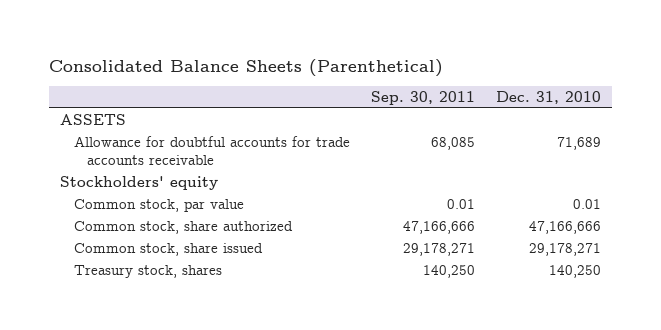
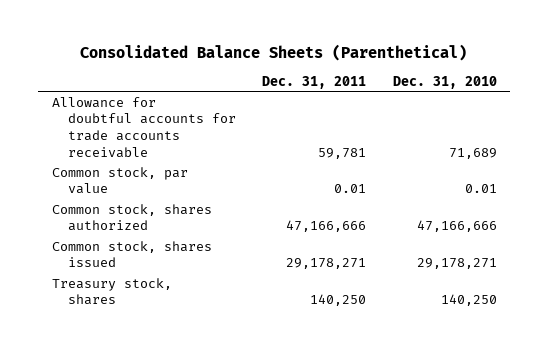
- | Sep. 30, 2011 | Dec. 31, 2010
+ | Dec. 31, 2011 | Dec. 31, 2010
- ASSETS
- Stockholders' equity
- Common stock, share authorized | 47,166,666 | 47,166,666
- Common stock, share issued | 29,178,271 | 29,178,271
+ Common stock, shares authorized | 47,166,666 | 47,166,666
+ Common stock, shares issued | 29,178,271 | 29,178,271

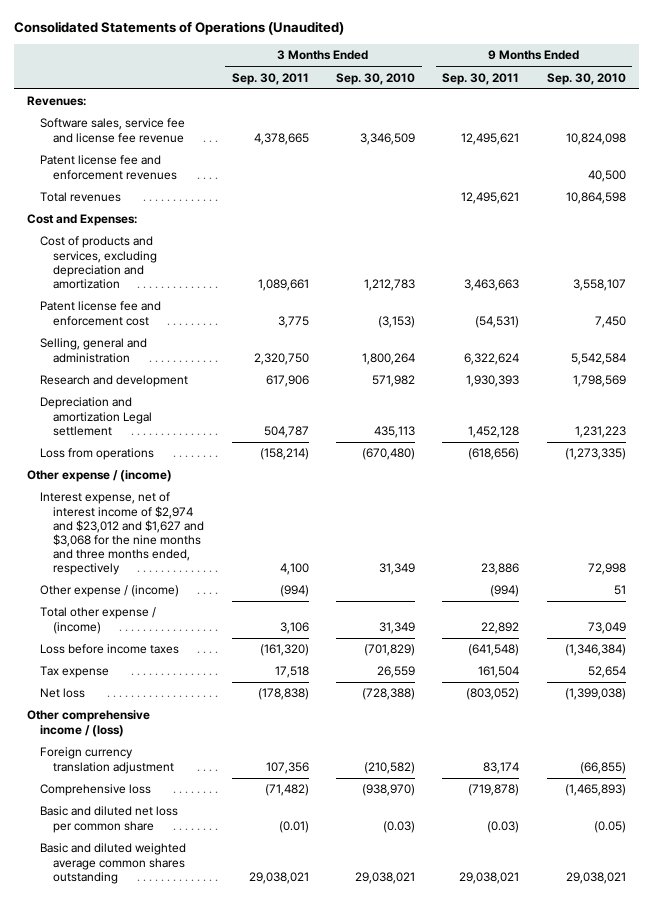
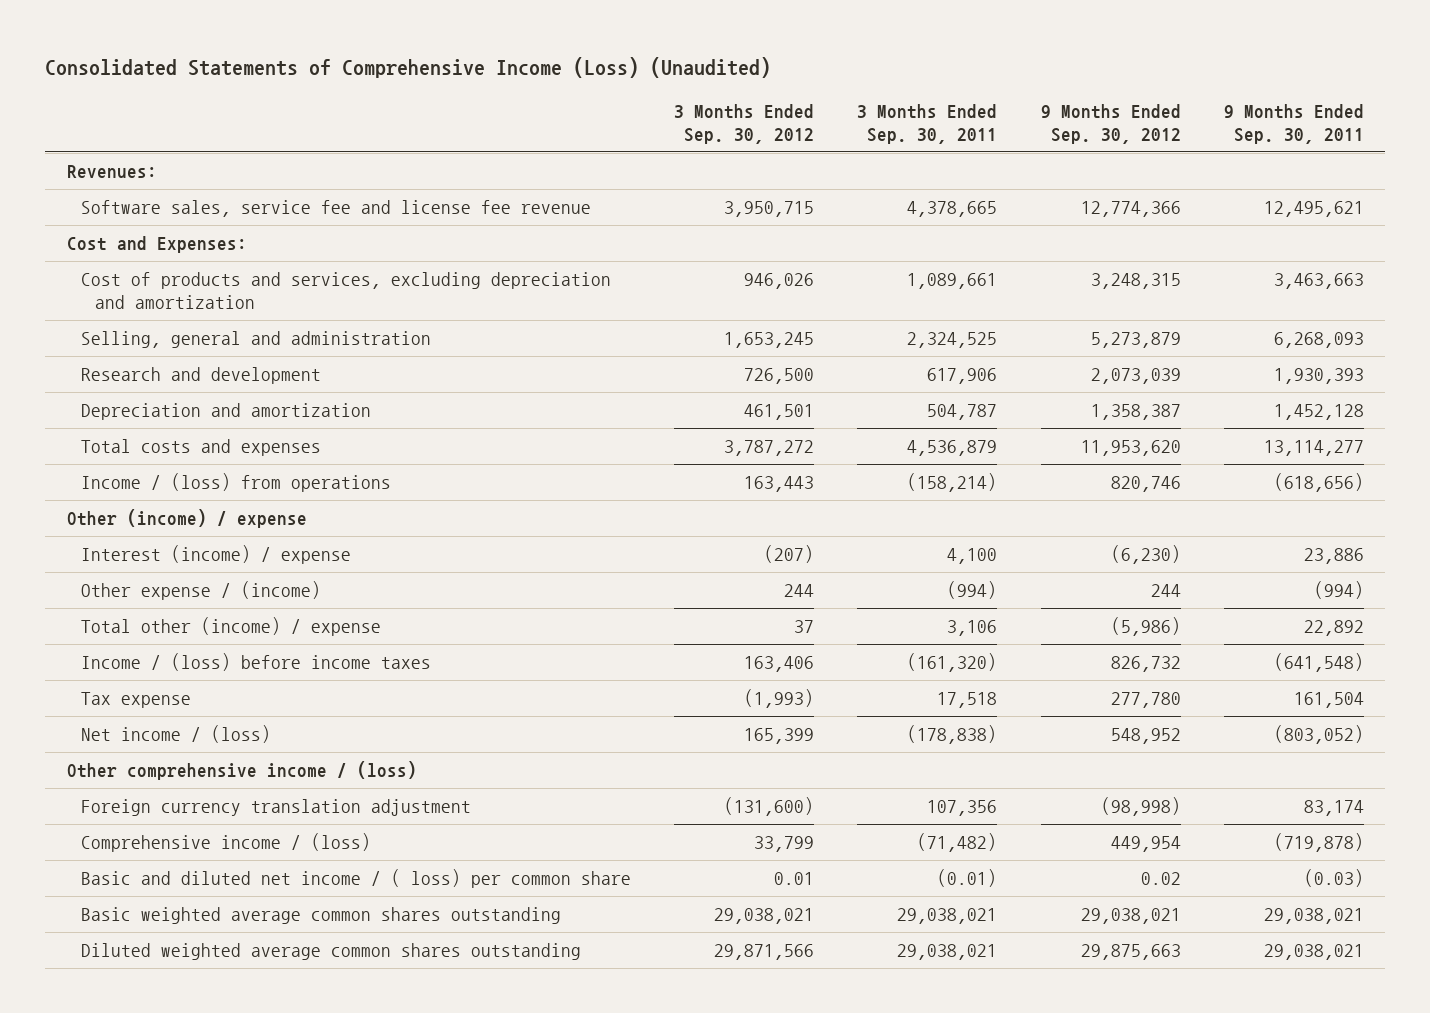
- Consolidated Statements of Operations (Unaudited)
+ Consolidated Statements of Comprehensive Income (Loss) (Unaudited)
- | 3 Months Ended Sep. 30, 2011 | 3 Months Ended Sep. 30, 2010 | 9 Months Ended Sep. 30, 2011 | 9 Months Ended Sep. 30, 2010
+ | 3 Months Ended Sep. 30, 2012 | 3 Months Ended Sep. 30, 2011 | 9 Months Ended Sep. 30, 2012 | 9 Months Ended Sep. 30, 2011
- Patent license fee and enforcement revenues | | | | 40,500
- Total revenues | | | 12,495,621 | 10,864,598
- Patent license fee and enforcement cost | 3,775 | (3,153) | (54,531) | 7,450
- Selling, general and administration | 2,320,750 | 1,800,264 | 6,322,624 | 5,542,584
+ Selling, general and administration | 1,653,245 | 2,324,525 | 5,273,879 | 6,268,093
- Depreciation and amortization Legal settlement | 504,787 | 435,113 | 1,452,128 | 1,231,223
- Loss from operations | (158,214) | (670,480) | (618,656) | (1,273,335)
- Other expense / (income)
- Interest expense, net of interest income of $2,974 and $23,012 and $1,627 and $3,068 for the nine months and three months ended, respectively | 4,100 | 31,349 | 23,886 | 72,998
+ Depreciation and amortization | 461,501 | 504,787 | 1,358,387 | 1,452,128
+ Total costs and expenses | 3,787,272 | 4,536,879 | 11,953,620 | 13,114,277
+ Income / (loss) from operations | 163,443 | (158,214) | 820,746 | (618,656)
+ Other (income) / expense
+ Interest (income) / expense | (207) | 4,100 | (6,230) | 23,886
- Total other expense / (income) | 3,106 | 31,349 | 22,892 | 73,049
- Loss before income taxes | (161,320) | (701,829) | (641,548) | (1,346,384)
+ Total other (income) / expense | 37 | 3,106 | (5,986) | 22,892
+ Income / (loss) before income taxes | 163,406 | (161,320) | 826,732 | (641,548)
- Net loss | (178,838) | (728,388) | (803,052) | (1,399,038)
+ Net income / (loss) | 165,399 | (178,838) | 548,952 | (803,052)
- Comprehensive loss | (71,482) | (938,970) | (719,878) | (1,465,893)
- Basic and diluted net loss per common share | (0.01) | (0.03) | (0.03) | (0.05)
- Basic and diluted weighted average common shares outstanding | 29,038,021 | 29,038,021 | 29,038,021 | 29,038,021
+ Comprehensive income / (loss) | 33,799 | (71,482) | 449,954 | (719,878)
+ Basic and diluted net income / ( loss) per common share | 0.01 | (0.01) | 0.02 | (0.03)
+ Basic weighted average common shares outstanding | 29,038,021 | 29,038,021 | 29,038,021 | 29,038,021
+ Diluted weighted average common shares outstanding | 29,871,566 | 29,038,021 | 29,875,663 | 29,038,021

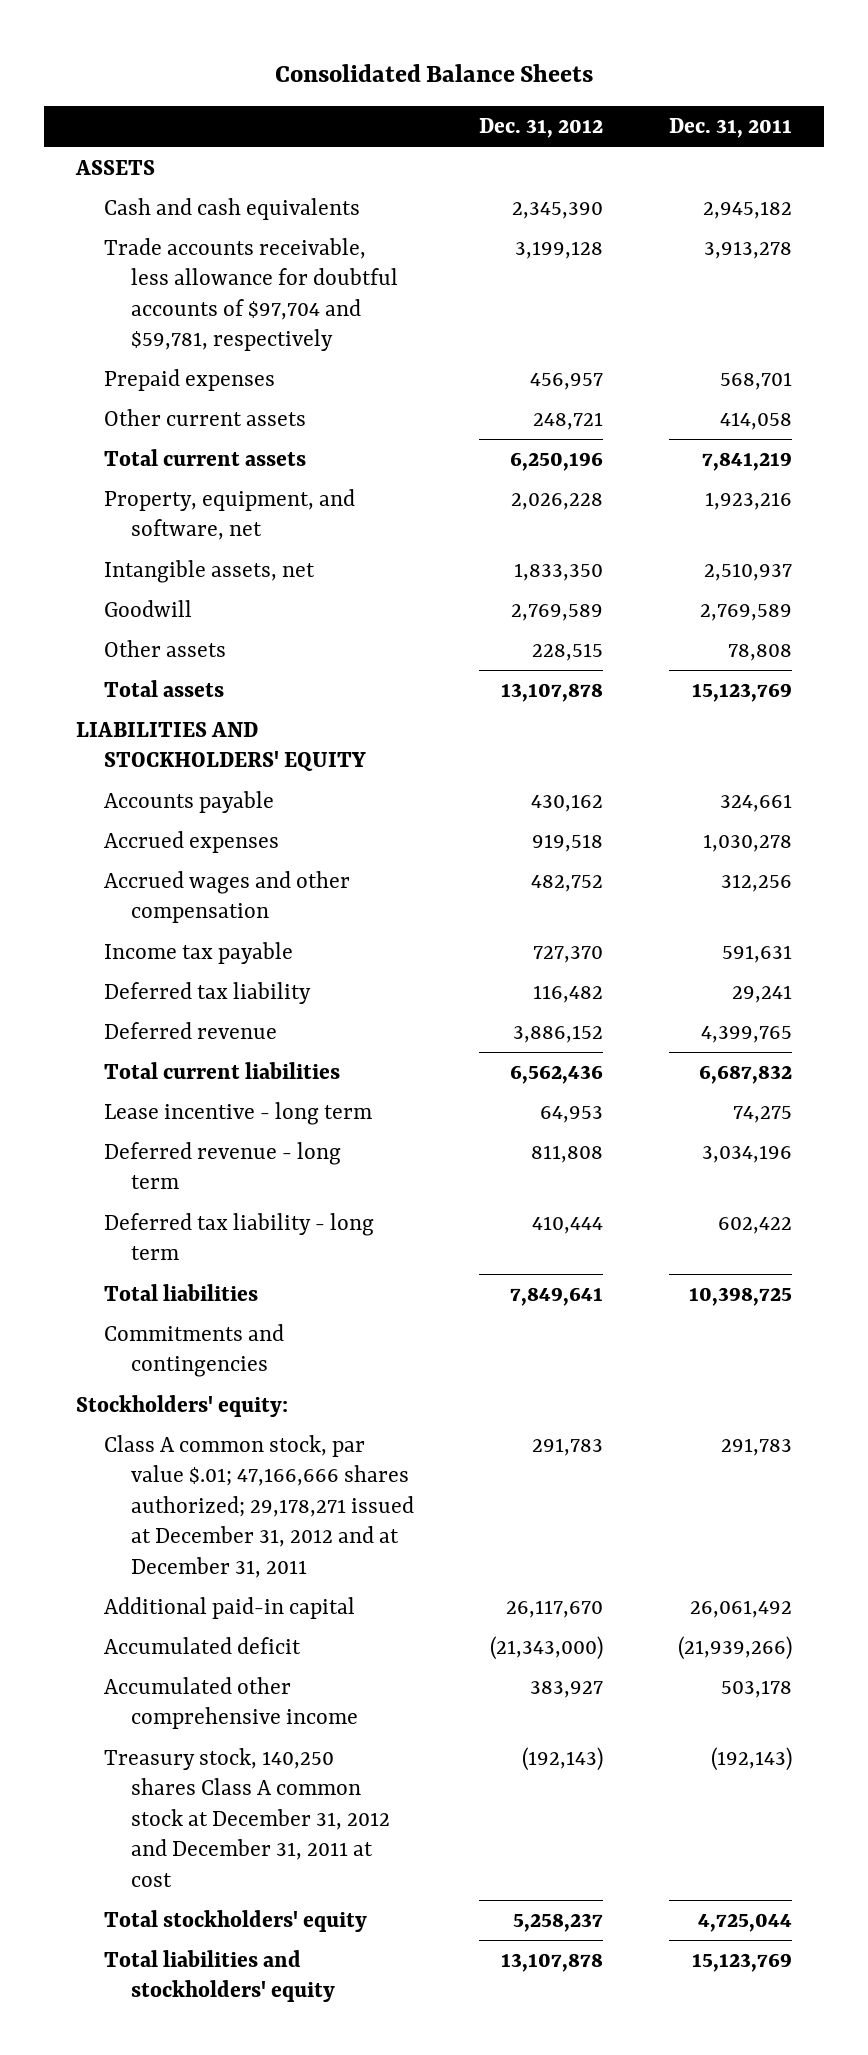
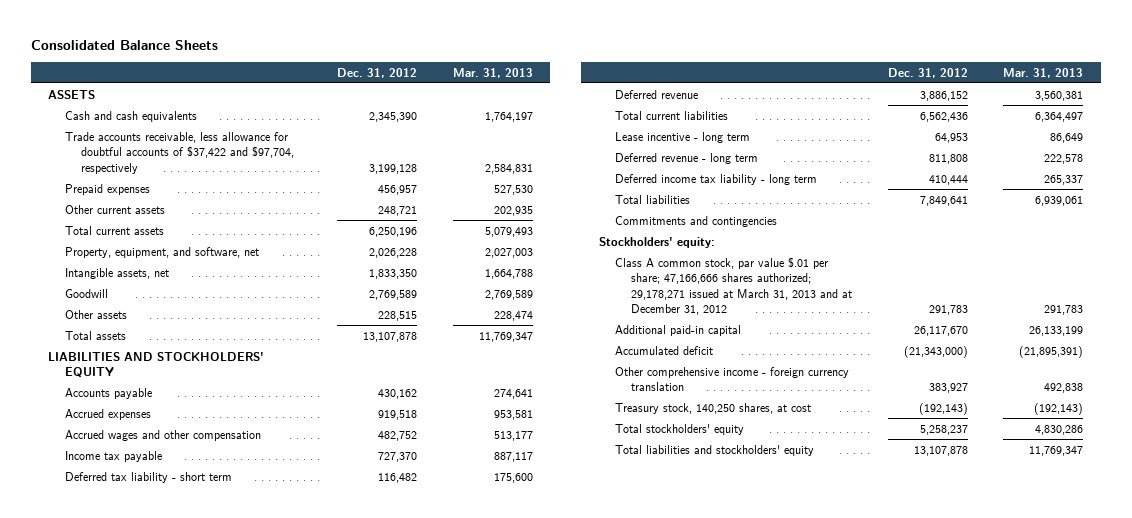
- | Dec. 31, 2012 | Dec. 31, 2011
+ | Dec. 31, 2012 | Mar. 31, 2013
- Trade accounts receivable, less allowance for doubtful accounts of $97,704 and $59,781, respectively | 3,199,128 | 3,913,278
+ Trade accounts receivable, less allowance for doubtful accounts of $37,422 and $97,704, respectively | 3,199,128 | 2,584,831
- Deferred tax liability | 116,482 | 29,241
+ Deferred tax liability - short term | 116,482 | 175,600
- Deferred tax liability - long term | 410,444 | 602,422
+ Deferred income tax liability - long term | 410,444 | 265,337
- Class A common stock, par value $.01; 47,166,666 shares authorized; 29,178,271 issued at December 31, 2012 and at December 31, 2011 | 291,783 | 291,783
+ Class A common stock, par value $.01 per share; 47,166,666 shares authorized; 29,178,271 issued at March 31, 2013 and at December 31, 2012 | 291,783 | 291,783
- Accumulated other comprehensive income | 383,927 | 503,178
- Treasury stock, 140,250 shares Class A common stock at December 31, 2012 and December 31, 2011 at cost | (192,143) | (192,143)
+ Other comprehensive income - foreign currency translation | 383,927 | 492,838
+ Treasury stock, 140,250 shares, at cost | (192,143) | (192,143)

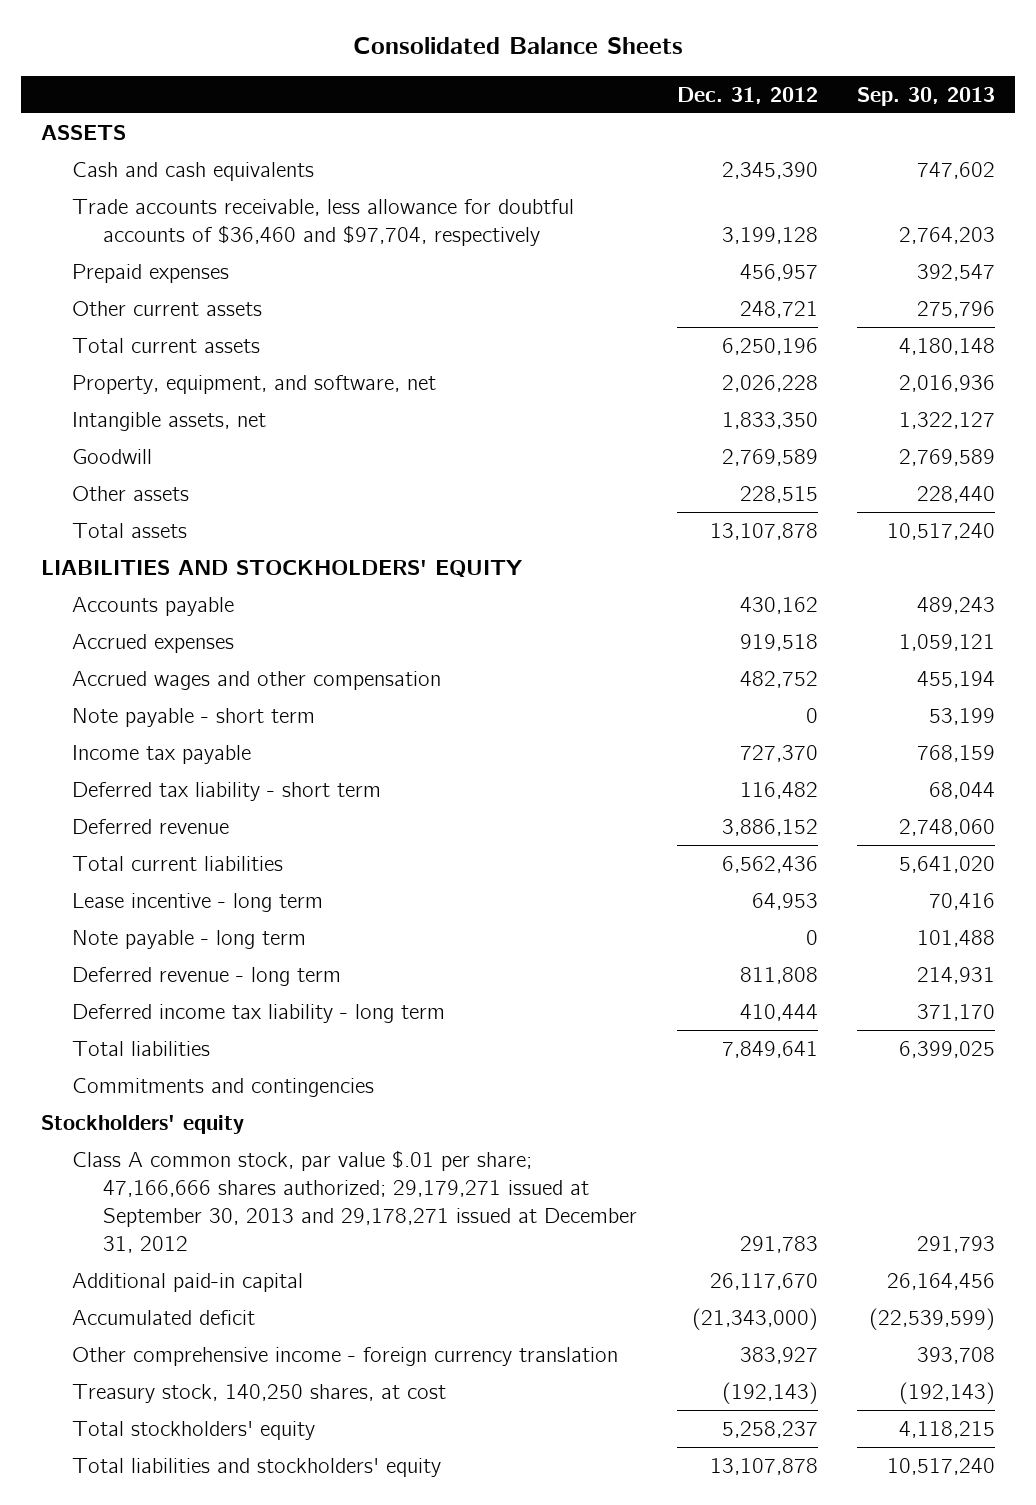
- | Dec. 31, 2012 | Mar. 31, 2013
+ | Dec. 31, 2012 | Sep. 30, 2013
- Trade accounts receivable, less allowance for doubtful accounts of $37,422 and $97,704, respectively | 3,199,128 | 2,584,831
+ Trade accounts receivable, less allowance for doubtful accounts of $36,460 and $97,704, respectively | 3,199,128 | 2,764,203
+ Note payable - short term | 0 | 53,199
+ Note payable - long term | 0 | 101,488
- Stockholders' equity:
- Class A common stock, par value $.01 per share; 47,166,666 shares authorized; 29,178,271 issued at March 31, 2013 and at December 31, 2012 | 291,783 | 291,783
+ Stockholders' equity
+ Class A common stock, par value $.01 per share; 47,166,666 shares authorized; 29,179,271 issued at September 30, 2013 and 29,178,271 issued at December 31, 2012 | 291,783 | 291,793

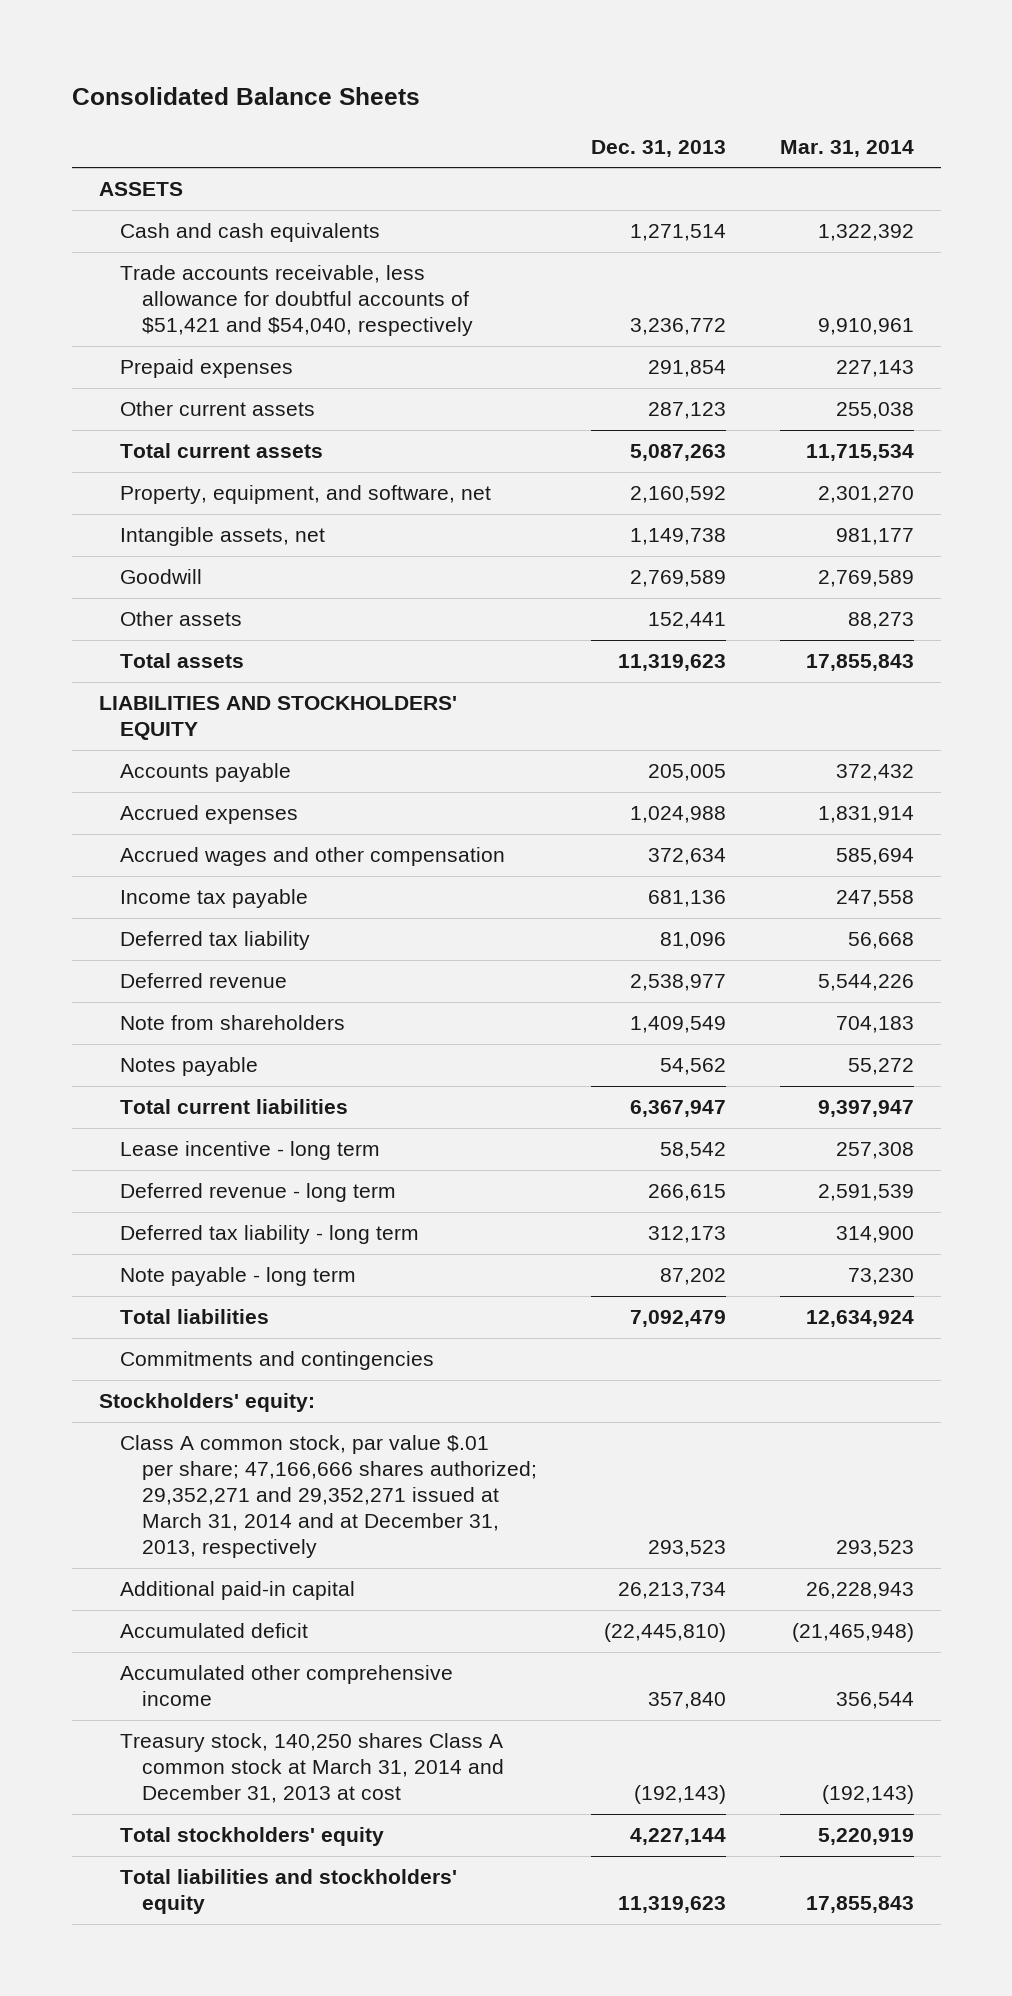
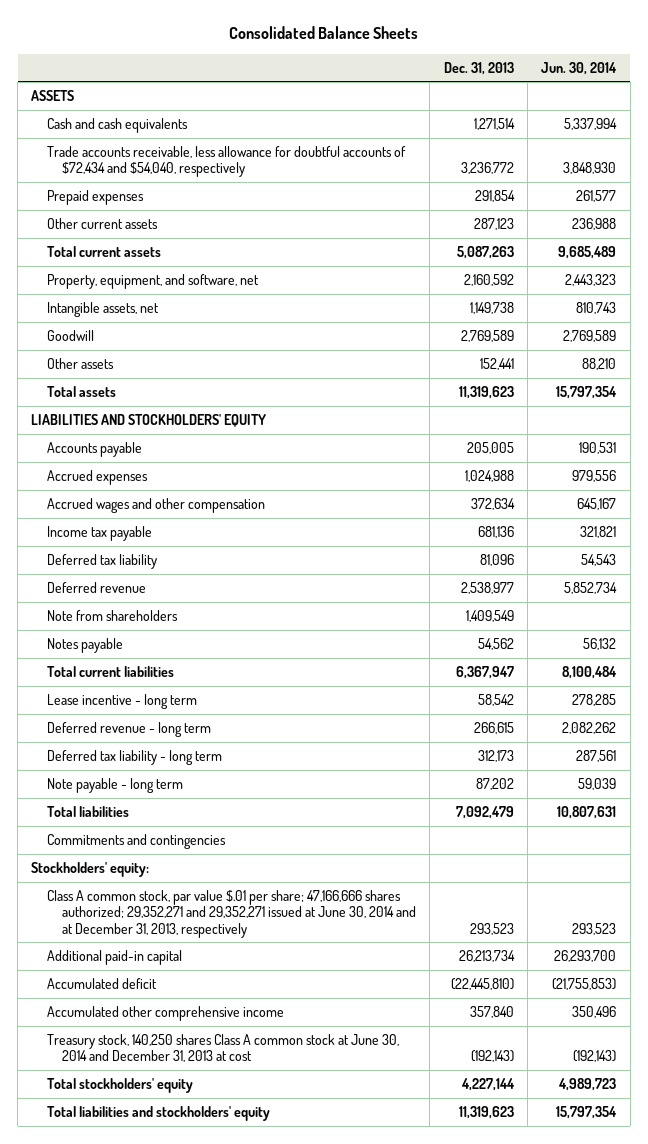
- | Dec. 31, 2013 | Mar. 31, 2014
+ | Dec. 31, 2013 | Jun. 30, 2014
- Trade accounts receivable, less allowance for doubtful accounts of $51,421 and $54,040, respectively | 3,236,772 | 9,910,961
+ Trade accounts receivable, less allowance for doubtful accounts of $72,434 and $54,040, respectively | 3,236,772 | 3,848,930
- Class A common stock, par value $.01 per share; 47,166,666 shares authorized; 29,352,271 and 29,352,271 issued at March 31, 2014 and at December 31, 2013, respectively | 293,523 | 293,523
+ Class A common stock, par value $.01 per share; 47,166,666 shares authorized; 29,352,271 and 29,352,271 issued at June 30, 2014 and at December 31, 2013, respectively | 293,523 | 293,523
- Treasury stock, 140,250 shares Class A common stock at March 31, 2014 and December 31, 2013 at cost | (192,143) | (192,143)
+ Treasury stock, 140,250 shares Class A common stock at June 30, 2014 and December 31, 2013 at cost | (192,143) | (192,143)

